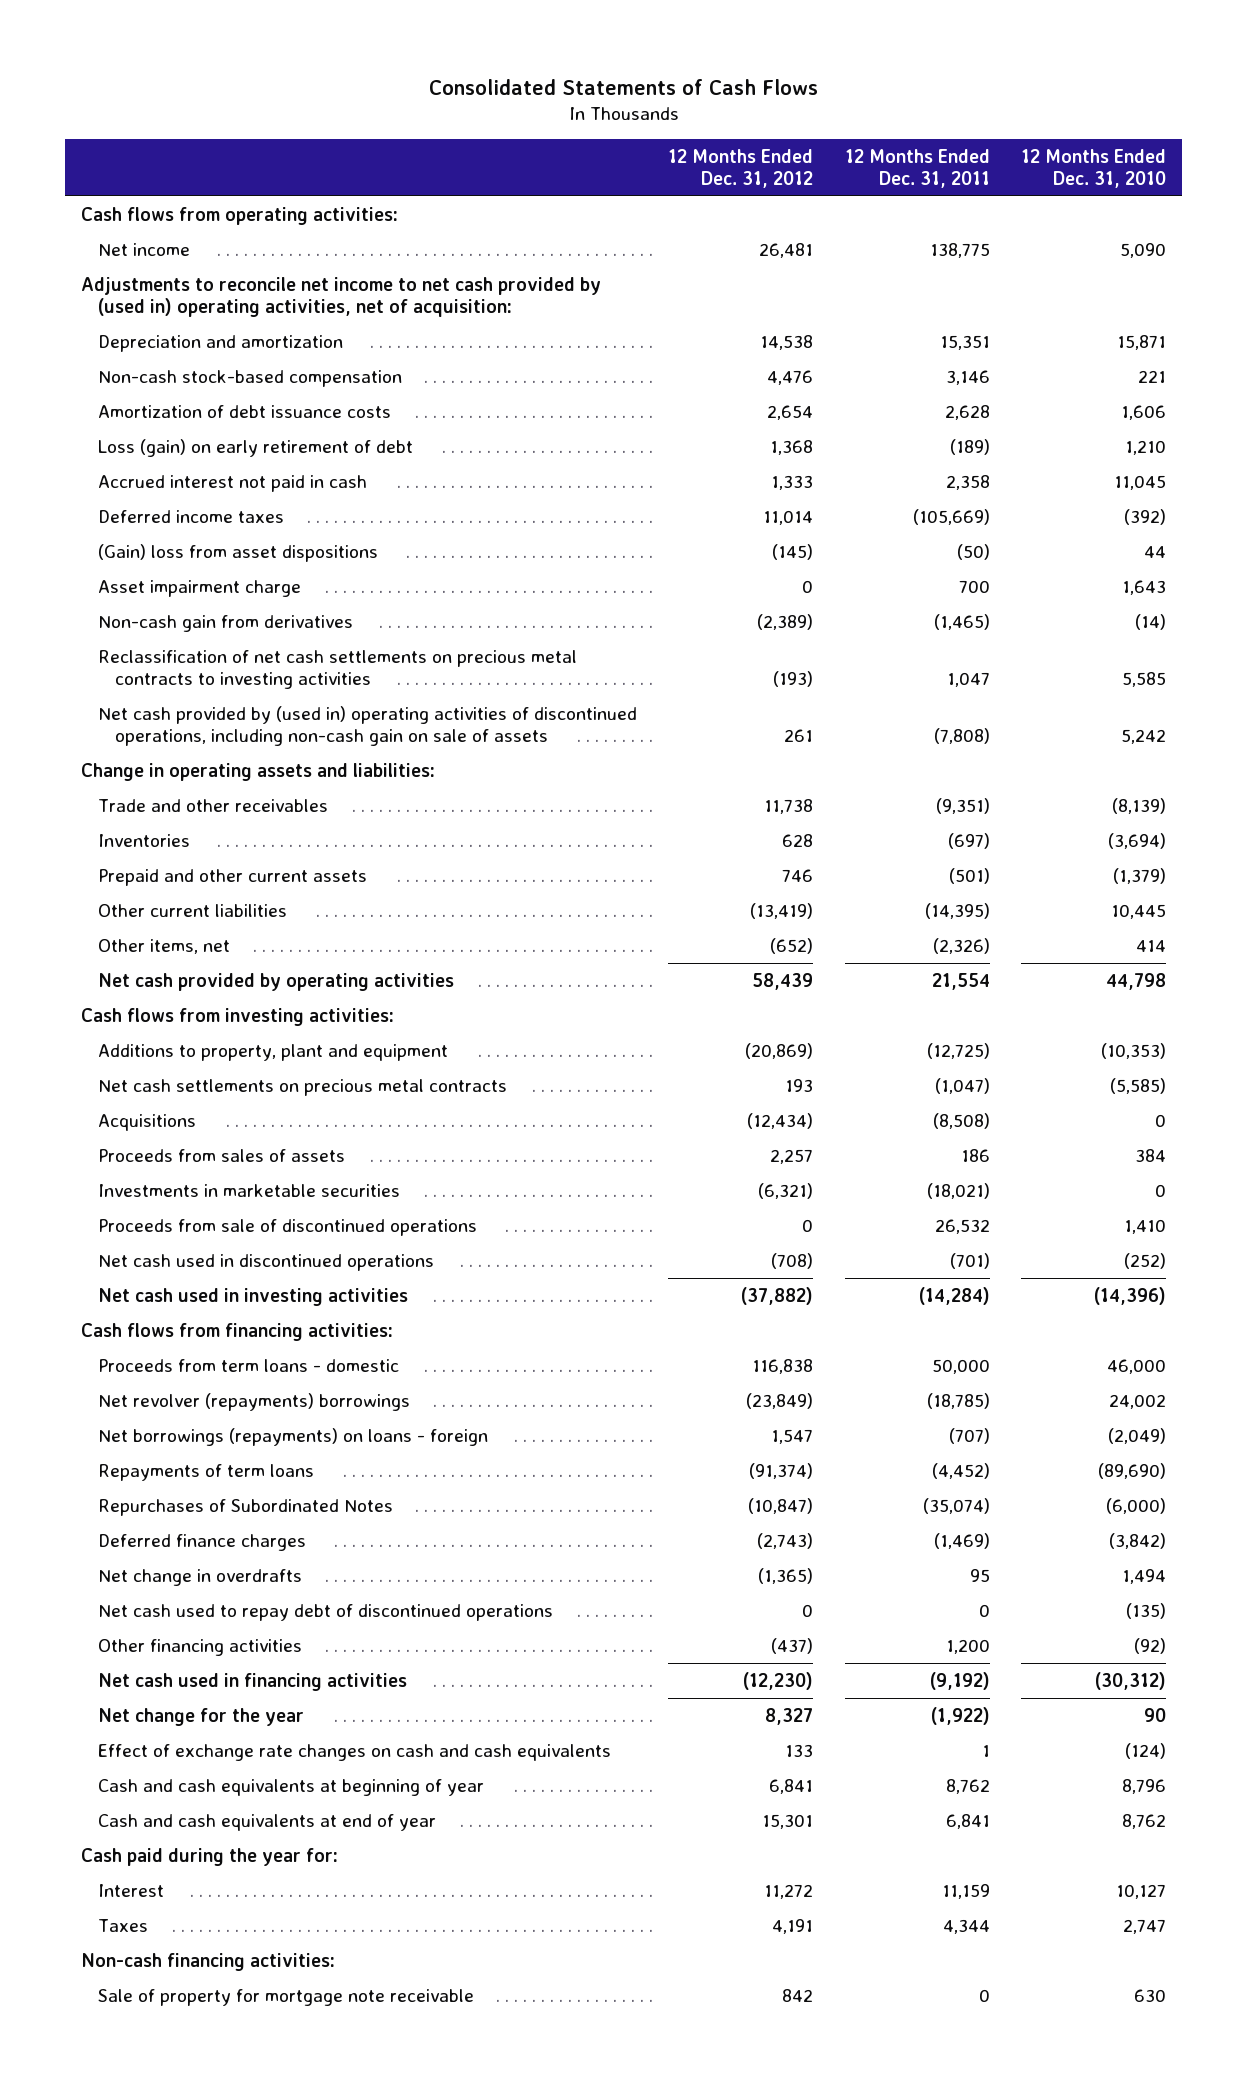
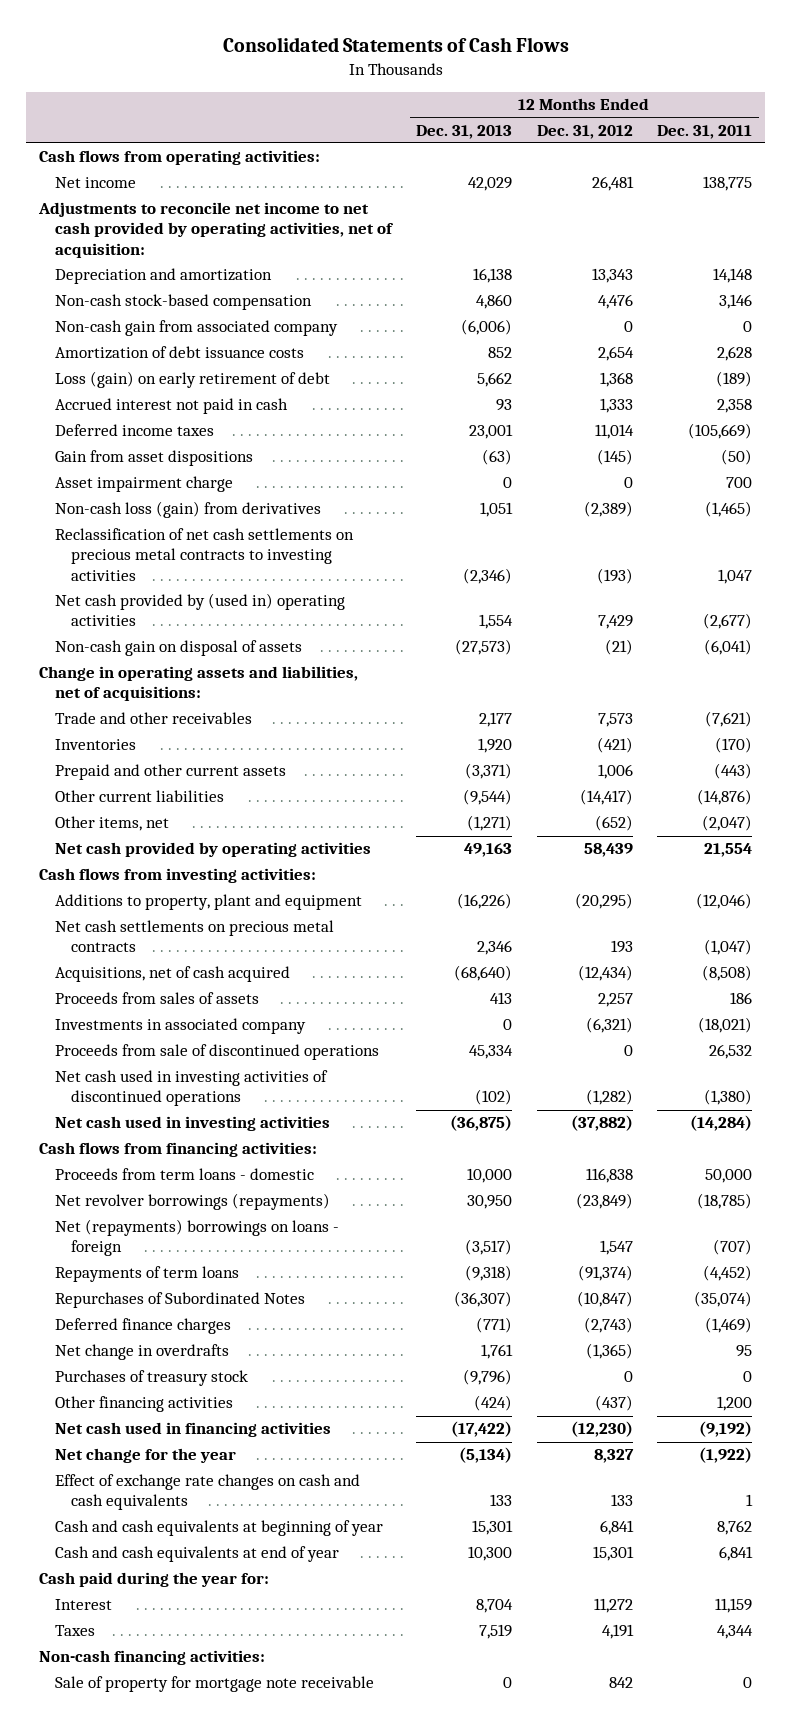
- | 12 Months Ended Dec. 31, 2012 | 12 Months Ended Dec. 31, 2011 | 12 Months Ended Dec. 31, 2010
+ | 12 Months Ended Dec. 31, 2013 | 12 Months Ended Dec. 31, 2012 | 12 Months Ended Dec. 31, 2011
- Adjustments to reconcile net income to net cash provided by (used in) operating activities, net of acquisition:
- Depreciation and amortization | 14,538 | 15,351 | 15,871
+ Adjustments to reconcile net income to net cash provided by operating activities, net of acquisition:
+ Depreciation and amortization | 16,138 | 13,343 | 14,148
+ Non-cash gain from associated company | (6,006) | 0 | 0
- (Gain) loss from asset dispositions | (145) | (50) | 44
+ Gain from asset dispositions | (63) | (145) | (50)
- Non-cash gain from derivatives | (2,389) | (1,465) | (14)
+ Non-cash loss (gain) from derivatives | 1,051 | (2,389) | (1,465)
- Net cash provided by (used in) operating activities of discontinued operations, including non-cash gain on sale of assets | 261 | (7,808) | 5,242
- Change in operating assets and liabilities:
- Trade and other receivables | 11,738 | (9,351) | (8,139)
- Inventories | 628 | (697) | (3,694)
- Prepaid and other current assets | 746 | (501) | (1,379)
- Other current liabilities | (13,419) | (14,395) | 10,445
- Other items, net | (652) | (2,326) | 414
+ Net cash provided by (used in) operating activities | 1,554 | 7,429 | (2,677)
+ Non-cash gain on disposal of assets | (27,573) | (21) | (6,041)
+ Change in operating assets and liabilities, net of acquisitions:
+ Trade and other receivables | 2,177 | 7,573 | (7,621)
+ Inventories | 1,920 | (421) | (170)
+ Prepaid and other current assets | (3,371) | 1,006 | (443)
+ Other current liabilities | (9,544) | (14,417) | (14,876)
+ Other items, net | (1,271) | (652) | (2,047)
- Additions to property, plant and equipment | (20,869) | (12,725) | (10,353)
+ Additions to property, plant and equipment | (16,226) | (20,295) | (12,046)
- Acquisitions | (12,434) | (8,508) | 0
+ Acquisitions, net of cash acquired | (68,640) | (12,434) | (8,508)
- Investments in marketable securities | (6,321) | (18,021) | 0
+ Investments in associated company | 0 | (6,321) | (18,021)
- Net cash used in discontinued operations | (708) | (701) | (252)
+ Net cash used in investing activities of discontinued operations | (102) | (1,282) | (1,380)
- Net revolver (repayments) borrowings | (23,849) | (18,785) | 24,002
- Net borrowings (repayments) on loans - foreign | 1,547 | (707) | (2,049)
+ Net revolver borrowings (repayments) | 30,950 | (23,849) | (18,785)
+ Net (repayments) borrowings on loans - foreign | (3,517) | 1,547 | (707)
- Net cash used to repay debt of discontinued operations | 0 | 0 | (135)
+ Purchases of treasury stock | (9,796) | 0 | 0

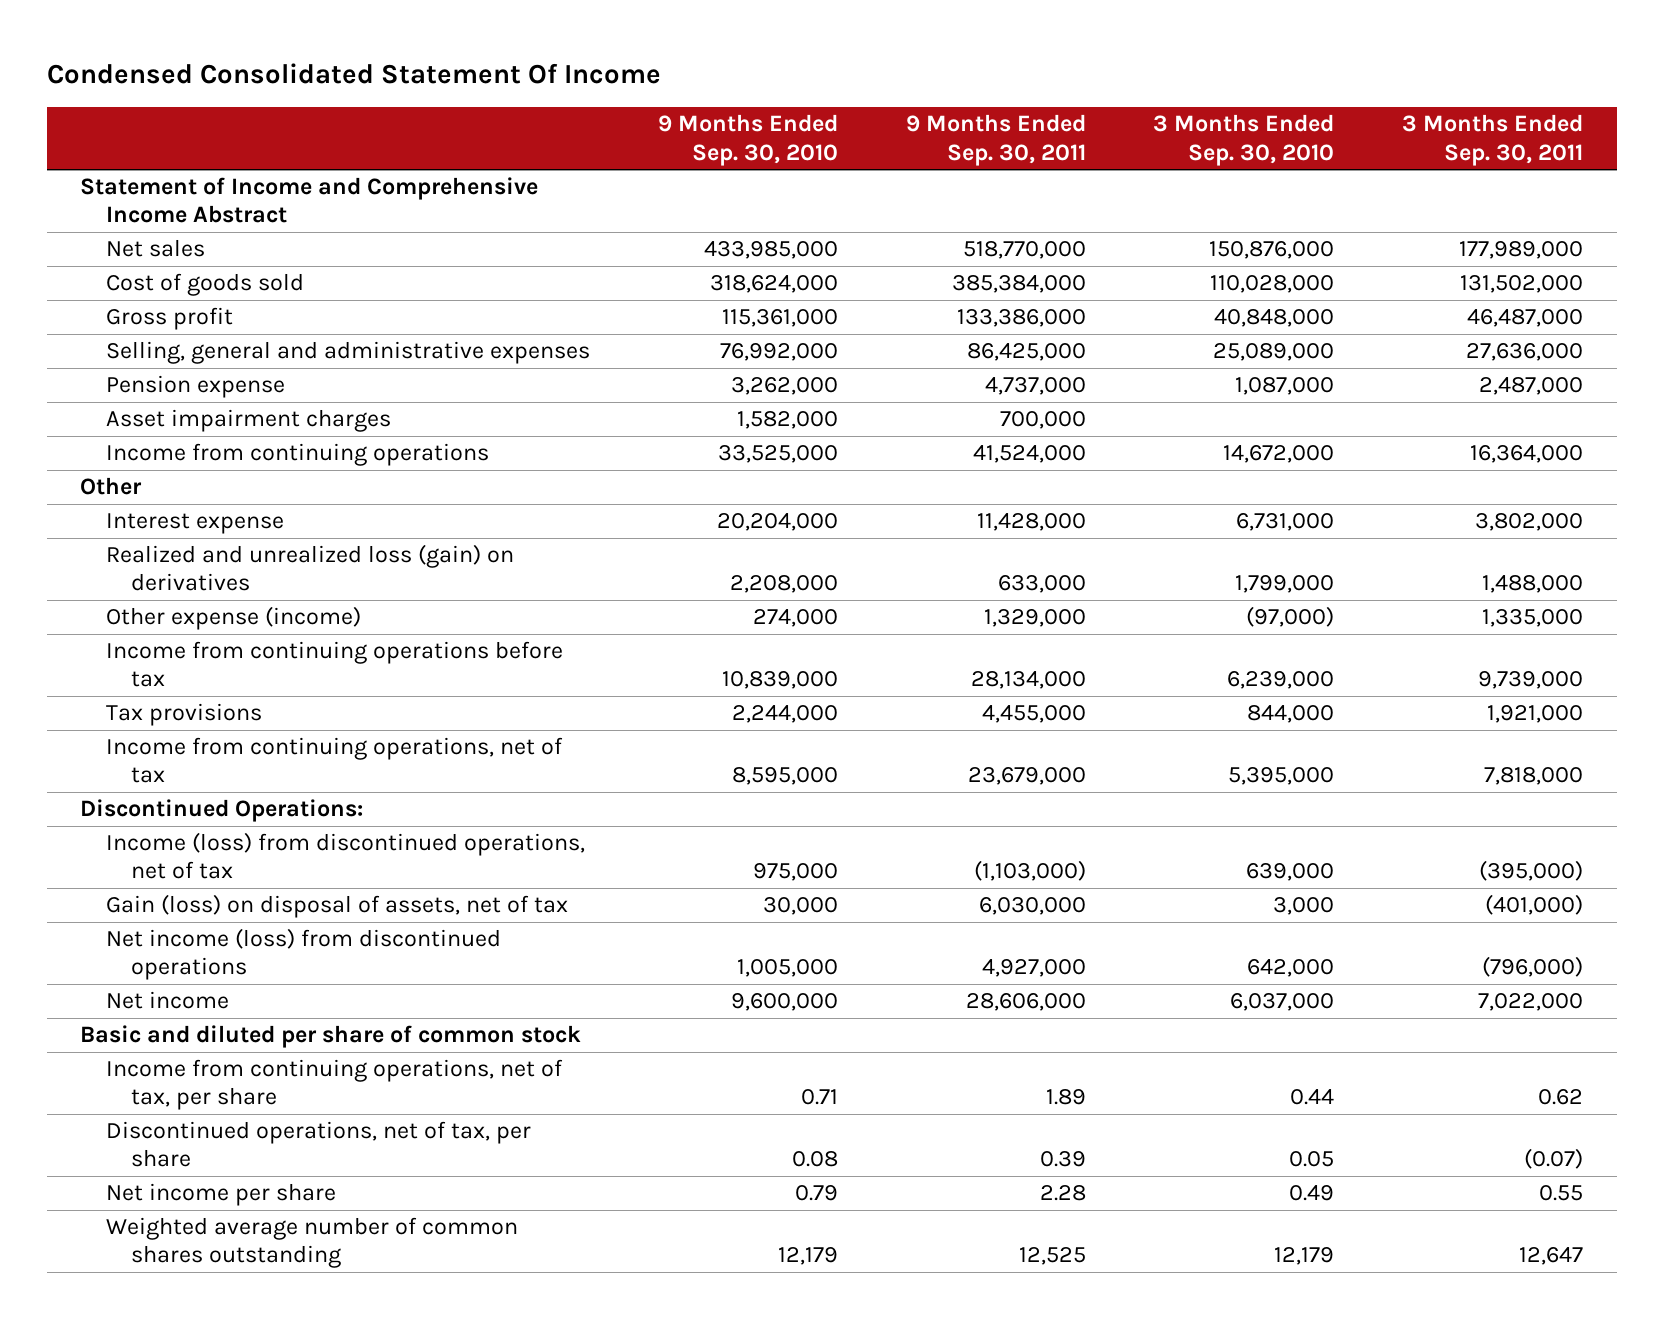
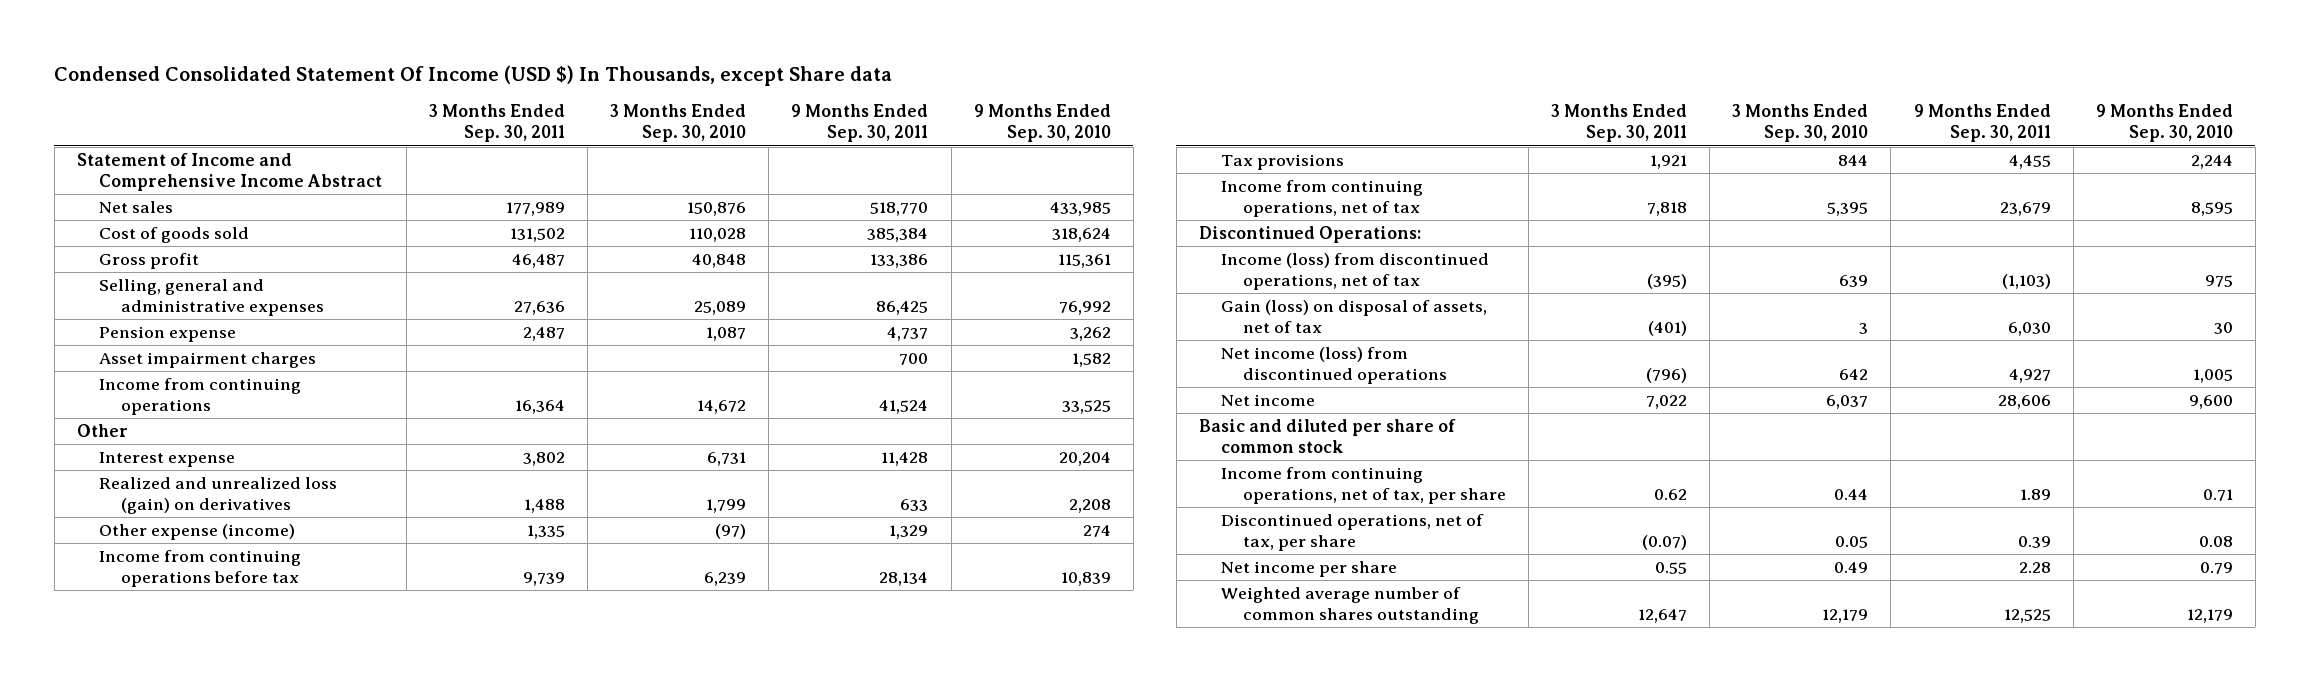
- Condensed Consolidated Statement Of Income
+ Condensed Consolidated Statement Of Income (USD $) In Thousands, except Share data
- | 9 Months Ended Sep. 30, 2010 | 9 Months Ended Sep. 30, 2011 | 3 Months Ended Sep. 30, 2010 | 3 Months Ended Sep. 30, 2011
+ | 3 Months Ended Sep. 30, 2011 | 3 Months Ended Sep. 30, 2010 | 9 Months Ended Sep. 30, 2011 | 9 Months Ended Sep. 30, 2010
- Net sales | 433,985,000 | 518,770,000 | 150,876,000 | 177,989,000
- Cost of goods sold | 318,624,000 | 385,384,000 | 110,028,000 | 131,502,000
- Gross profit | 115,361,000 | 133,386,000 | 40,848,000 | 46,487,000
- Selling, general and administrative expenses | 76,992,000 | 86,425,000 | 25,089,000 | 27,636,000
- Pension expense | 3,262,000 | 4,737,000 | 1,087,000 | 2,487,000
- Asset impairment charges | 1,582,000 | 700,000 | |
- Income from continuing operations | 33,525,000 | 41,524,000 | 14,672,000 | 16,364,000
+ Net sales | 177,989 | 150,876 | 518,770 | 433,985
+ Cost of goods sold | 131,502 | 110,028 | 385,384 | 318,624
+ Gross profit | 46,487 | 40,848 | 133,386 | 115,361
+ Selling, general and administrative expenses | 27,636 | 25,089 | 86,425 | 76,992
+ Pension expense | 2,487 | 1,087 | 4,737 | 3,262
+ Asset impairment charges | | | 700 | 1,582
+ Income from continuing operations | 16,364 | 14,672 | 41,524 | 33,525
- Interest expense | 20,204,000 | 11,428,000 | 6,731,000 | 3,802,000
- Realized and unrealized loss (gain) on derivatives | 2,208,000 | 633,000 | 1,799,000 | 1,488,000
- Other expense (income) | 274,000 | 1,329,000 | (97,000) | 1,335,000
- Income from continuing operations before tax | 10,839,000 | 28,134,000 | 6,239,000 | 9,739,000
- Tax provisions | 2,244,000 | 4,455,000 | 844,000 | 1,921,000
- Income from continuing operations, net of tax | 8,595,000 | 23,679,000 | 5,395,000 | 7,818,000
+ Interest expense | 3,802 | 6,731 | 11,428 | 20,204
+ Realized and unrealized loss (gain) on derivatives | 1,488 | 1,799 | 633 | 2,208
+ Other expense (income) | 1,335 | (97) | 1,329 | 274
+ Income from continuing operations before tax | 9,739 | 6,239 | 28,134 | 10,839
+ Tax provisions | 1,921 | 844 | 4,455 | 2,244
+ Income from continuing operations, net of tax | 7,818 | 5,395 | 23,679 | 8,595
- Income (loss) from discontinued operations, net of tax | 975,000 | (1,103,000) | 639,000 | (395,000)
- Gain (loss) on disposal of assets, net of tax | 30,000 | 6,030,000 | 3,000 | (401,000)
- Net income (loss) from discontinued operations | 1,005,000 | 4,927,000 | 642,000 | (796,000)
- Net income | 9,600,000 | 28,606,000 | 6,037,000 | 7,022,000
+ Income (loss) from discontinued operations, net of tax | (395) | 639 | (1,103) | 975
+ Gain (loss) on disposal of assets, net of tax | (401) | 3 | 6,030 | 30
+ Net income (loss) from discontinued operations | (796) | 642 | 4,927 | 1,005
+ Net income | 7,022 | 6,037 | 28,606 | 9,600

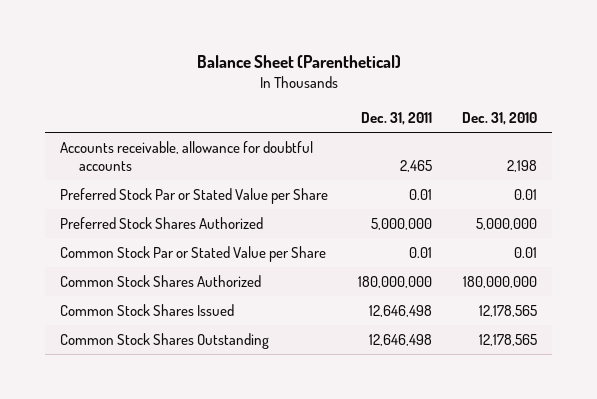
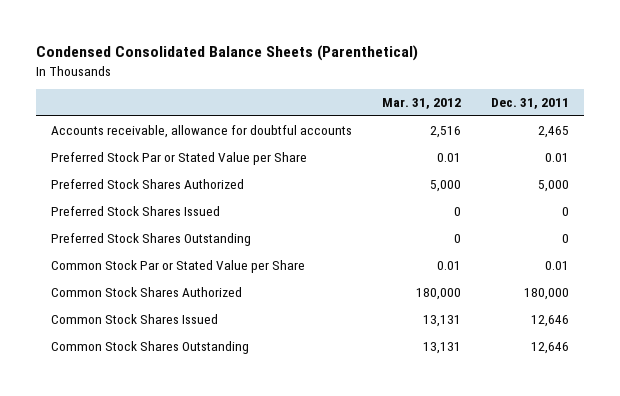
- Balance Sheet (Parenthetical)
+ Condensed Consolidated Balance Sheets (Parenthetical)
- | Dec. 31, 2011 | Dec. 31, 2010
+ | Mar. 31, 2012 | Dec. 31, 2011
- Preferred Stock Shares Authorized | 5,000,000 | 5,000,000
+ Preferred Stock Shares Authorized | 5,000 | 5,000
+ Preferred Stock Shares Issued | 0 | 0
+ Preferred Stock Shares Outstanding | 0 | 0
- Common Stock Shares Authorized | 180,000,000 | 180,000,000
- Common Stock Shares Issued | 12,646,498 | 12,178,565
- Common Stock Shares Outstanding | 12,646,498 | 12,178,565
+ Common Stock Shares Authorized | 180,000 | 180,000
+ Common Stock Shares Issued | 13,131 | 12,646
+ Common Stock Shares Outstanding | 13,131 | 12,646

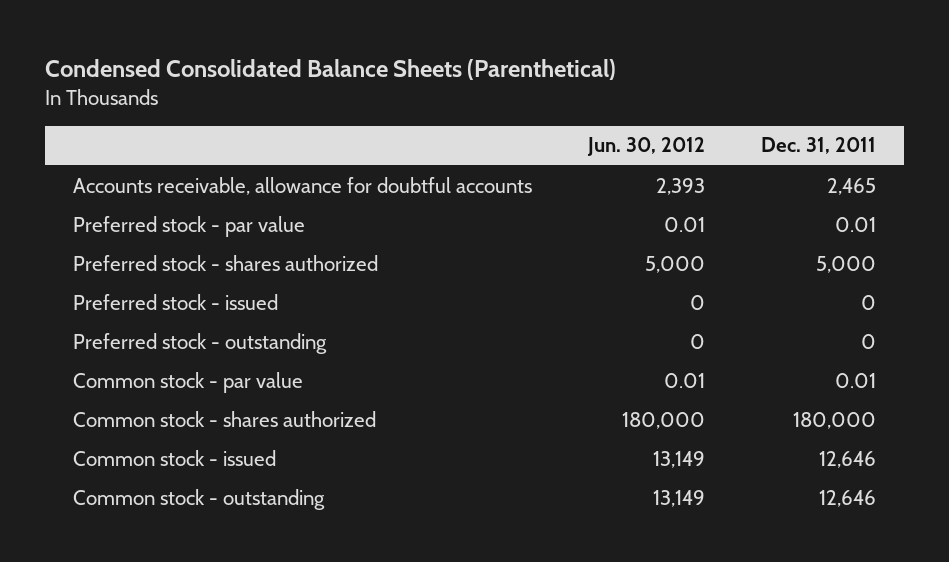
- | Mar. 31, 2012 | Dec. 31, 2011
+ | Jun. 30, 2012 | Dec. 31, 2011
- Preferred Stock Par or Stated Value per Share | 0.01 | 0.01
- Preferred Stock Shares Authorized | 5,000 | 5,000
- Preferred Stock Shares Issued | 0 | 0
- Preferred Stock Shares Outstanding | 0 | 0
- Common Stock Par or Stated Value per Share | 0.01 | 0.01
- Common Stock Shares Authorized | 180,000 | 180,000
- Common Stock Shares Issued | 13,131 | 12,646
- Common Stock Shares Outstanding | 13,131 | 12,646
+ Preferred stock - par value | 0.01 | 0.01
+ Preferred stock - shares authorized | 5,000 | 5,000
+ Preferred stock - issued | 0 | 0
+ Preferred stock - outstanding | 0 | 0
+ Common stock - par value | 0.01 | 0.01
+ Common stock - shares authorized | 180,000 | 180,000
+ Common stock - issued | 13,149 | 12,646
+ Common stock - outstanding | 13,149 | 12,646

